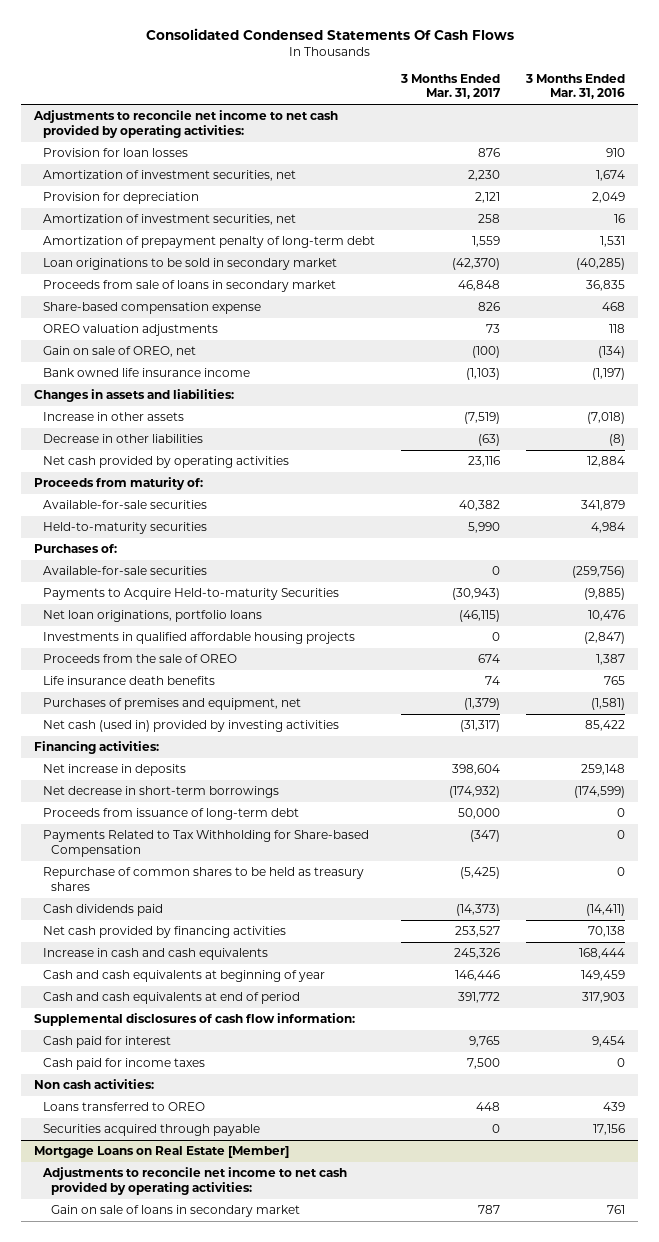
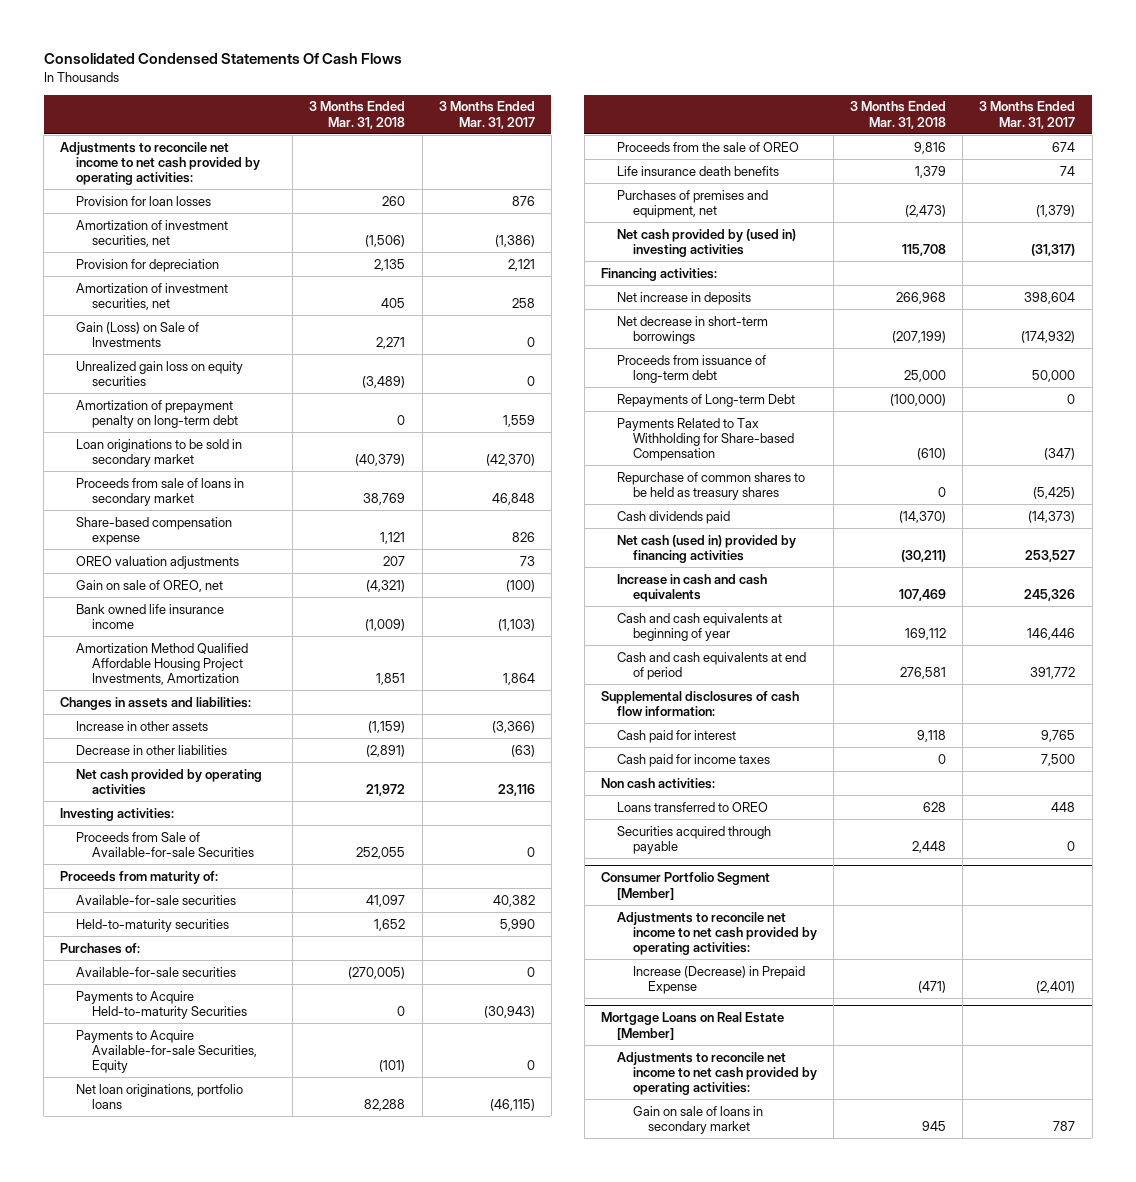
- | 3 Months Ended Mar. 31, 2017 | 3 Months Ended Mar. 31, 2016
+ | 3 Months Ended Mar. 31, 2018 | 3 Months Ended Mar. 31, 2017
- Amortization of investment securities, net | 2,230 | 1,674
+ Amortization of investment securities, net | (1,506) | (1,386)
- Amortization of prepayment penalty of long-term debt | 1,559 | 1,531
+ Gain (Loss) on Sale of Investments | 2,271 | 0
+ Unrealized gain loss on equity securities | (3,489) | 0
+ Amortization of prepayment penalty on long-term debt | 0 | 1,559
+ Amortization Method Qualified Affordable Housing Project Investments, Amortization | 1,851 | 1,864
- Increase in other assets | (7,519) | (7,018)
+ Increase in other assets | (1,159) | (3,366)
+ Investing activities:
+ Proceeds from Sale of Available-for-sale Securities | 252,055 | 0
+ Payments to Acquire Available-for-sale Securities, Equity | (101) | 0
- Investments in qualified affordable housing projects | 0 | (2,847)
- Net cash (used in) provided by investing activities | (31,317) | 85,422
+ Net cash provided by (used in) investing activities | 115,708 | (31,317)
+ Repayments of Long-term Debt | (100,000) | 0
- Net cash provided by financing activities | 253,527 | 70,138
+ Net cash (used in) provided by financing activities | (30,211) | 253,527
+ Consumer Portfolio Segment [Member]
+ Adjustments to reconcile net income to net cash provided by operating activities:
+ Increase (Decrease) in Prepaid Expense | (471) | (2,401)

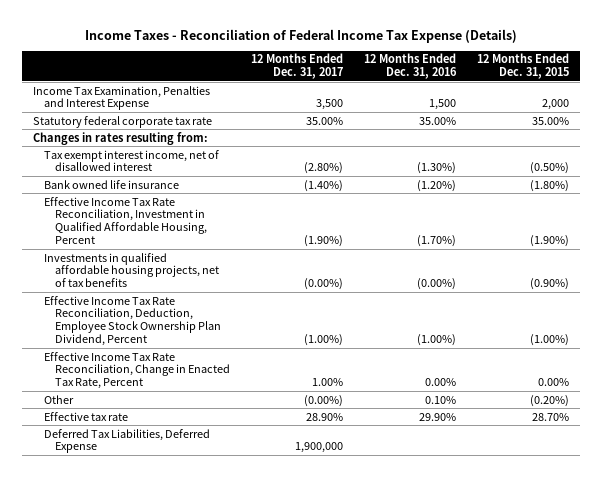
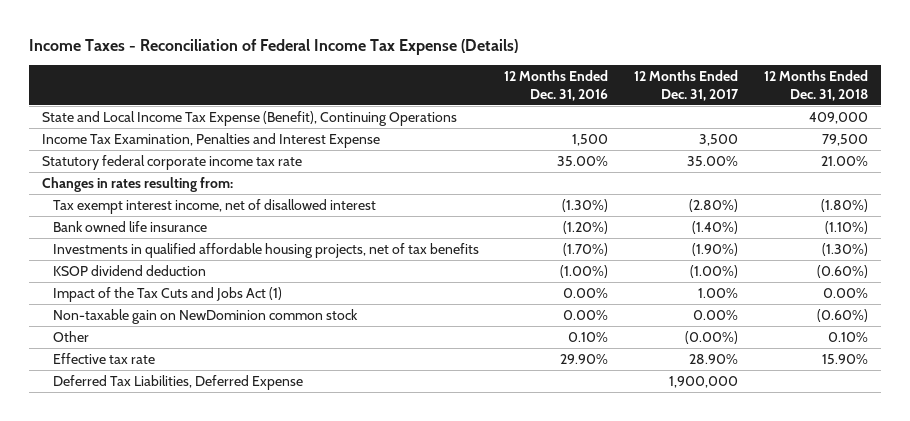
- | 12 Months Ended Dec. 31, 2017 | 12 Months Ended Dec. 31, 2016 | 12 Months Ended Dec. 31, 2015
+ | 12 Months Ended Dec. 31, 2016 | 12 Months Ended Dec. 31, 2017 | 12 Months Ended Dec. 31, 2018
+ State and Local Income Tax Expense (Benefit), Continuing Operations | | | 409,000
- Statutory federal corporate tax rate | 35.00% | 35.00% | 35.00%
+ Statutory federal corporate income tax rate | 35.00% | 35.00% | 21.00%
- Effective Income Tax Rate Reconciliation, Investment in Qualified Affordable Housing, Percent | (1.90%) | (1.70%) | (1.90%)
- Investments in qualified affordable housing projects, net of tax benefits | (0.00%) | (0.00%) | (0.90%)
- Effective Income Tax Rate Reconciliation, Deduction, Employee Stock Ownership Plan Dividend, Percent | (1.00%) | (1.00%) | (1.00%)
- Effective Income Tax Rate Reconciliation, Change in Enacted Tax Rate, Percent | 1.00% | 0.00% | 0.00%
+ Investments in qualified affordable housing projects, net of tax benefits | (1.70%) | (1.90%) | (1.30%)
+ KSOP dividend deduction | (1.00%) | (1.00%) | (0.60%)
+ Impact of the Tax Cuts and Jobs Act (1) | 0.00% | 1.00% | 0.00%
+ Non-taxable gain on NewDominion common stock | 0.00% | 0.00% | (0.60%)

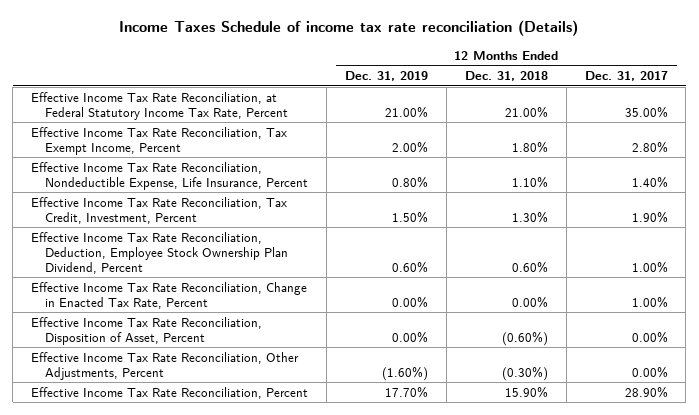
- Income Taxes - Reconciliation of Federal Income Tax Expense (Details)
+ Income Taxes Schedule of income tax rate reconciliation (Details)
- | 12 Months Ended Dec. 31, 2016 | 12 Months Ended Dec. 31, 2017 | 12 Months Ended Dec. 31, 2018
+ | 12 Months Ended Dec. 31, 2019 | 12 Months Ended Dec. 31, 2018 | 12 Months Ended Dec. 31, 2017
- State and Local Income Tax Expense (Benefit), Continuing Operations | | | 409,000
- Income Tax Examination, Penalties and Interest Expense | 1,500 | 3,500 | 79,500
- Statutory federal corporate income tax rate | 35.00% | 35.00% | 21.00%
- Changes in rates resulting from:
- Tax exempt interest income, net of disallowed interest | (1.30%) | (2.80%) | (1.80%)
- Bank owned life insurance | (1.20%) | (1.40%) | (1.10%)
- Investments in qualified affordable housing projects, net of tax benefits | (1.70%) | (1.90%) | (1.30%)
- KSOP dividend deduction | (1.00%) | (1.00%) | (0.60%)
- Impact of the Tax Cuts and Jobs Act (1) | 0.00% | 1.00% | 0.00%
- Non-taxable gain on NewDominion common stock | 0.00% | 0.00% | (0.60%)
- Other | 0.10% | (0.00%) | 0.10%
- Effective tax rate | 29.90% | 28.90% | 15.90%
- Deferred Tax Liabilities, Deferred Expense | | 1,900,000 |
+ Effective Income Tax Rate Reconciliation, at Federal Statutory Income Tax Rate, Percent | 21.00% | 21.00% | 35.00%
+ Effective Income Tax Rate Reconciliation, Tax Exempt Income, Percent | 2.00% | 1.80% | 2.80%
+ Effective Income Tax Rate Reconciliation, Nondeductible Expense, Life Insurance, Percent | 0.80% | 1.10% | 1.40%
+ Effective Income Tax Rate Reconciliation, Tax Credit, Investment, Percent | 1.50% | 1.30% | 1.90%
+ Effective Income Tax Rate Reconciliation, Deduction, Employee Stock Ownership Plan Dividend, Percent | 0.60% | 0.60% | 1.00%
+ Effective Income Tax Rate Reconciliation, Change in Enacted Tax Rate, Percent | 0.00% | 0.00% | 1.00%
+ Effective Income Tax Rate Reconciliation, Disposition of Asset, Percent | 0.00% | (0.60%) | 0.00%
+ Effective Income Tax Rate Reconciliation, Other Adjustments, Percent | (1.60%) | (0.30%) | 0.00%
+ Effective Income Tax Rate Reconciliation, Percent | 17.70% | 15.90% | 28.90%

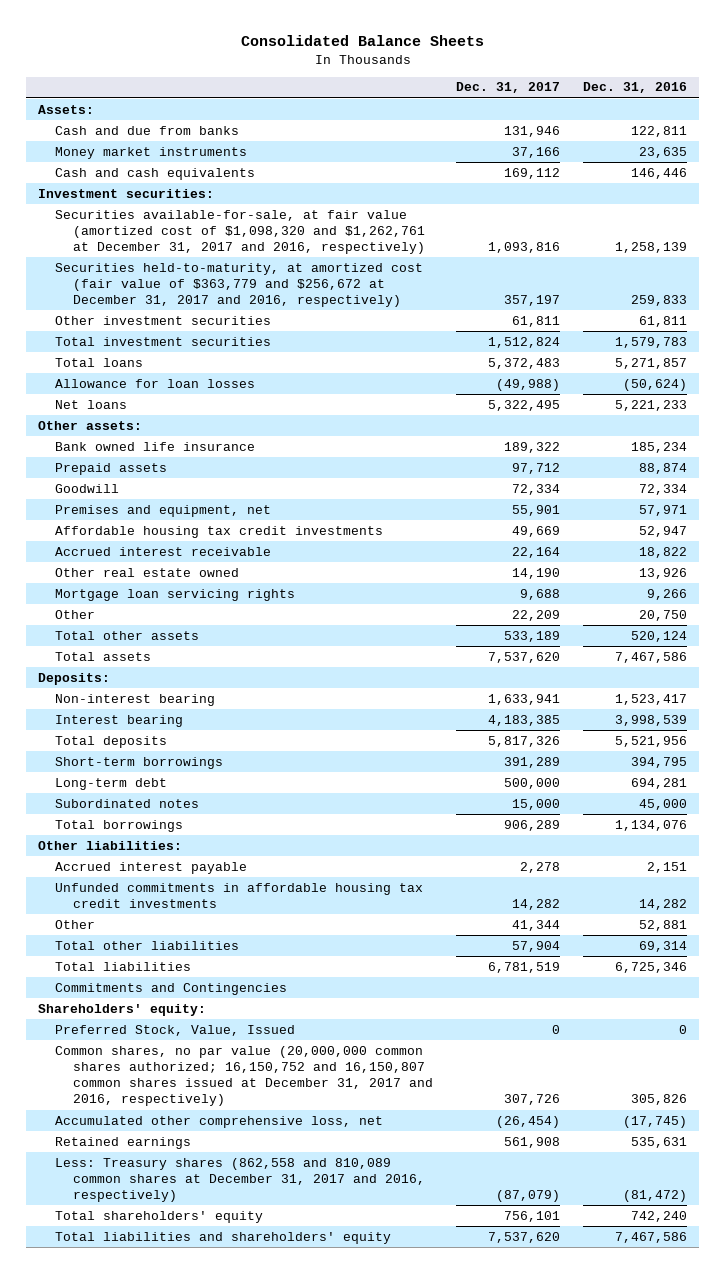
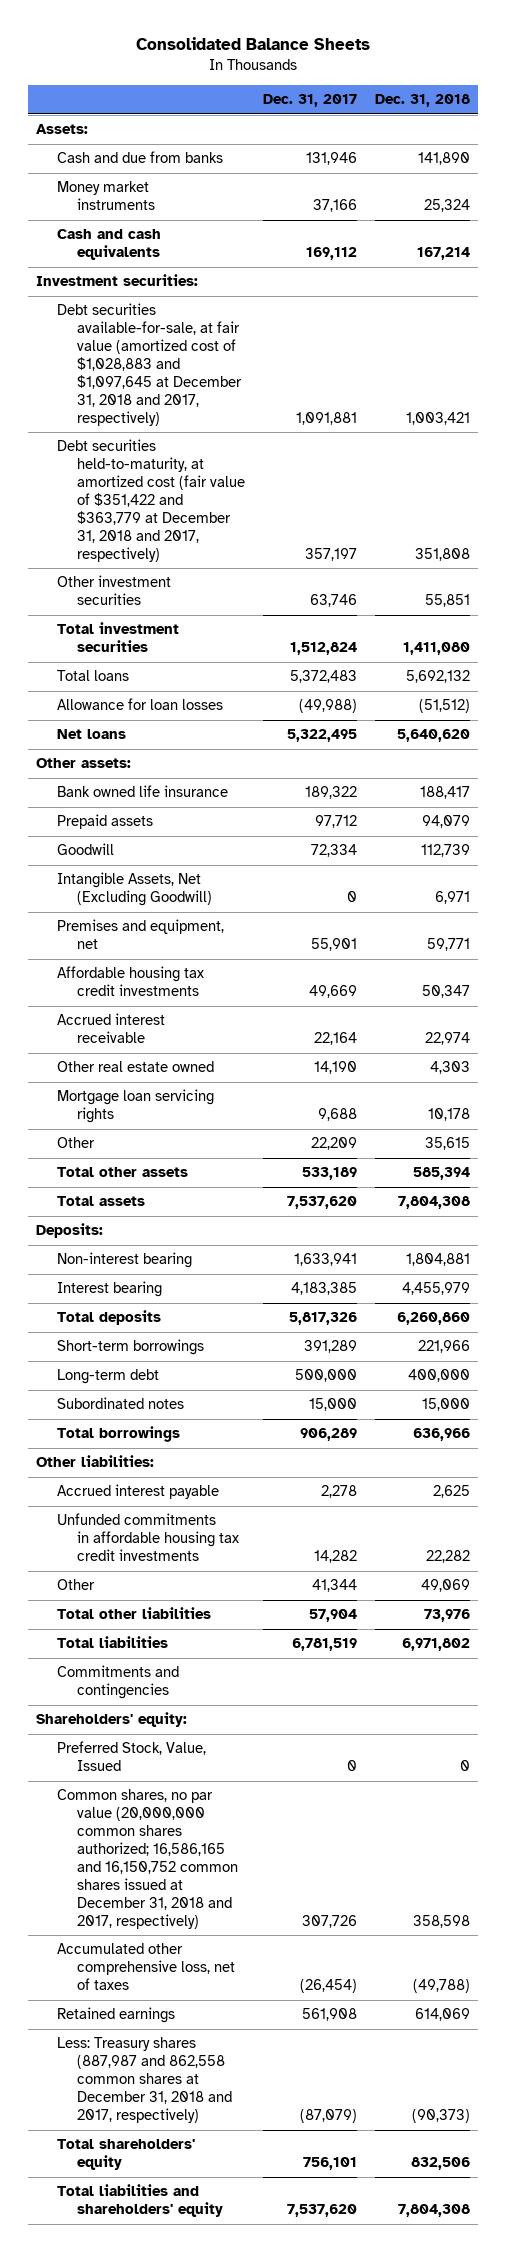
- | Dec. 31, 2017 | Dec. 31, 2016
+ | Dec. 31, 2017 | Dec. 31, 2018
- Securities available-for-sale, at fair value (amortized cost of $1,098,320 and $1,262,761 at December 31, 2017 and 2016, respectively) | 1,093,816 | 1,258,139
- Securities held-to-maturity, at amortized cost (fair value of $363,779 and $256,672 at December 31, 2017 and 2016, respectively) | 357,197 | 259,833
- Other investment securities | 61,811 | 61,811
+ Debt securities available-for-sale, at fair value (amortized cost of $1,028,883 and $1,097,645 at December 31, 2018 and 2017, respectively) | 1,091,881 | 1,003,421
+ Debt securities held-to-maturity, at amortized cost (fair value of $351,422 and $363,779 at December 31, 2018 and 2017, respectively) | 357,197 | 351,808
+ Other investment securities | 63,746 | 55,851
+ Intangible Assets, Net (Excluding Goodwill) | 0 | 6,971
- Commitments and Contingencies
+ Commitments and contingencies
- Common shares, no par value (20,000,000 common shares authorized; 16,150,752 and 16,150,807 common shares issued at December 31, 2017 and 2016, respectively) | 307,726 | 305,826
- Accumulated other comprehensive loss, net | (26,454) | (17,745)
+ Common shares, no par value (20,000,000 common shares authorized; 16,586,165 and 16,150,752 common shares issued at December 31, 2018 and 2017, respectively) | 307,726 | 358,598
+ Accumulated other comprehensive loss, net of taxes | (26,454) | (49,788)
- Less: Treasury shares (862,558 and 810,089 common shares at December 31, 2017 and 2016, respectively) | (87,079) | (81,472)
+ Less: Treasury shares (887,987 and 862,558 common shares at December 31, 2018 and 2017, respectively) | (87,079) | (90,373)

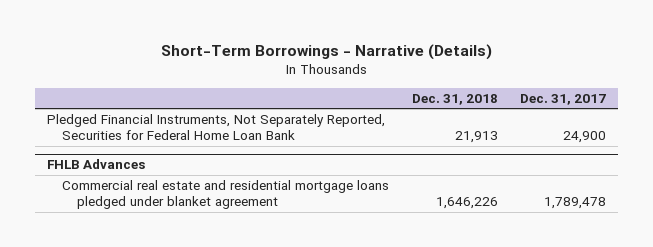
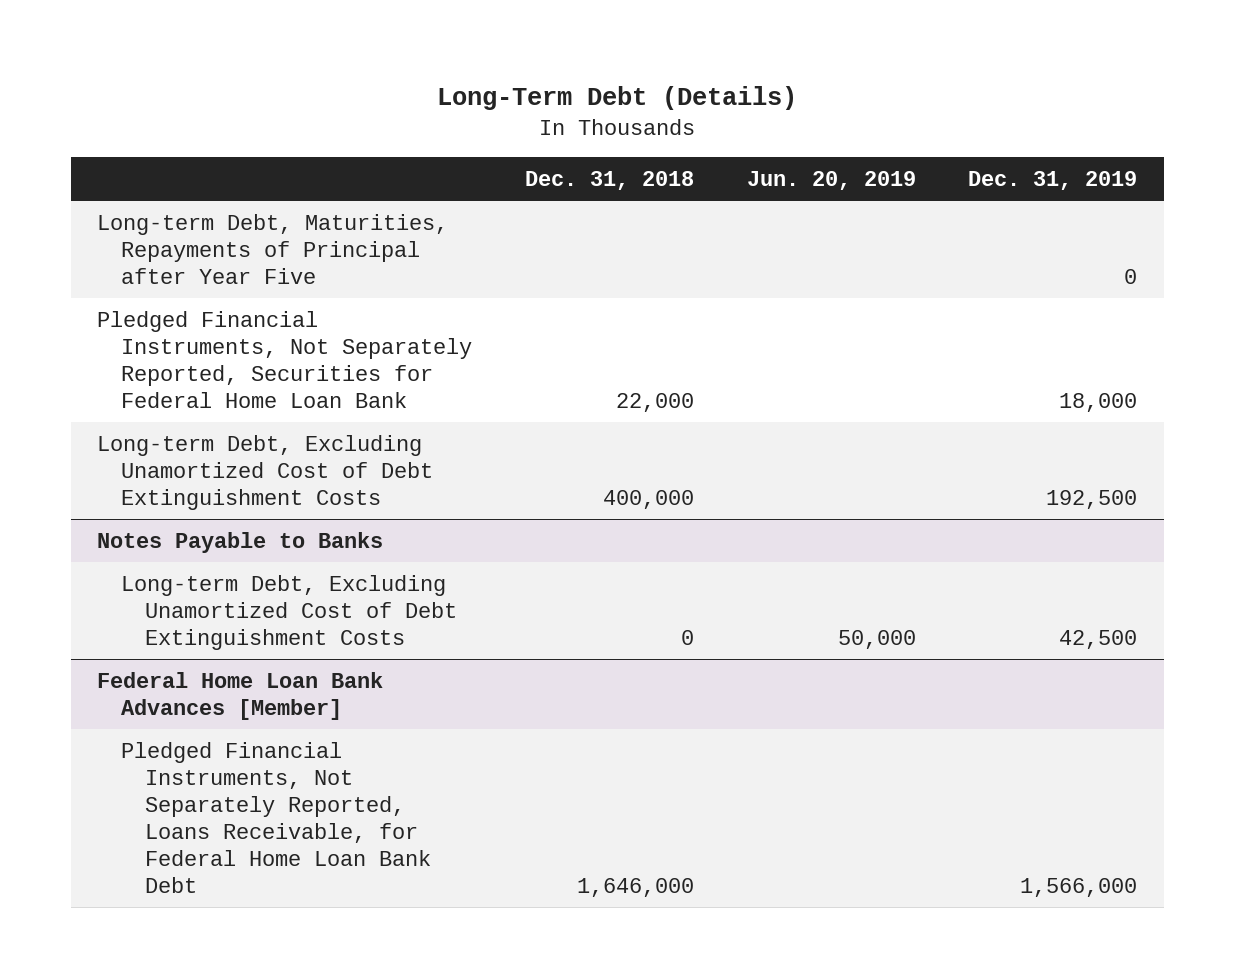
- Short-Term Borrowings - Narrative (Details)
+ Long-Term Debt (Details)
- | Dec. 31, 2018 | Dec. 31, 2017
+ | Dec. 31, 2018 | Jun. 20, 2019 | Dec. 31, 2019
- Pledged Financial Instruments, Not Separately Reported, Securities for Federal Home Loan Bank | 21,913 | 24,900
- FHLB Advances
- Commercial real estate and residential mortgage loans pledged under blanket agreement | 1,646,226 | 1,789,478
+ Long-term Debt, Maturities, Repayments of Principal after Year Five | | | 0
+ Pledged Financial Instruments, Not Separately Reported, Securities for Federal Home Loan Bank | 22,000 | | 18,000
+ Long-term Debt, Excluding Unamortized Cost of Debt Extinguishment Costs | 400,000 | | 192,500
+ Notes Payable to Banks
+ Long-term Debt, Excluding Unamortized Cost of Debt Extinguishment Costs | 0 | 50,000 | 42,500
+ Federal Home Loan Bank Advances [Member]
+ Pledged Financial Instruments, Not Separately Reported, Loans Receivable, for Federal Home Loan Bank Debt | 1,646,000 | | 1,566,000

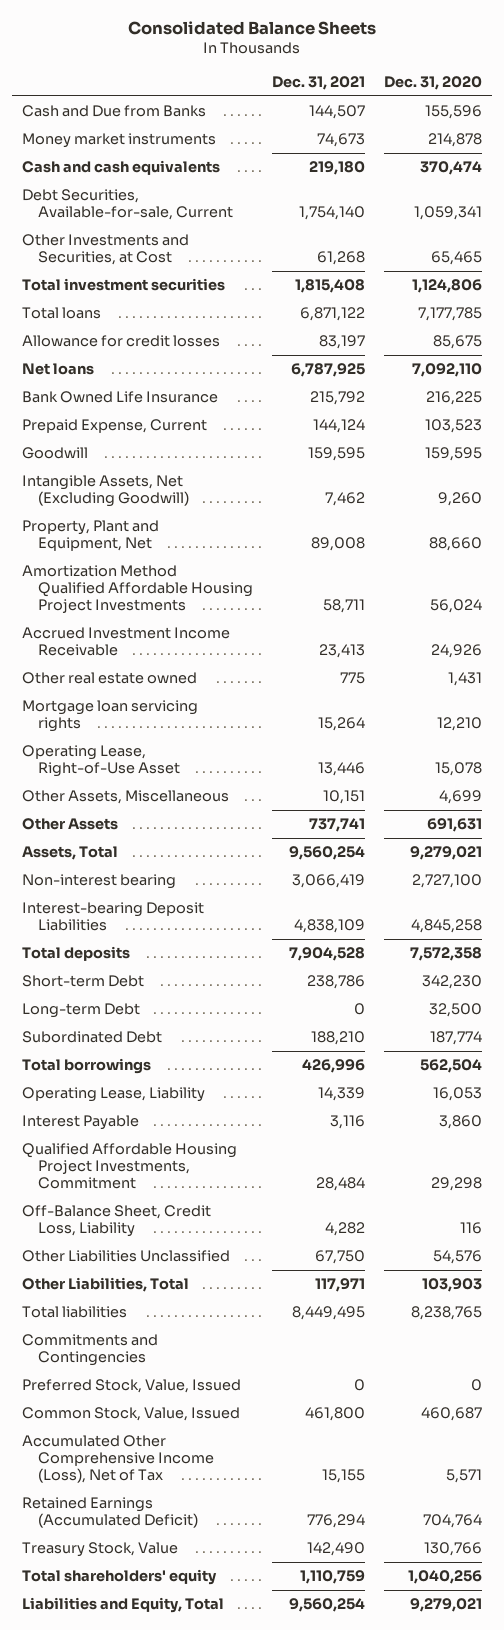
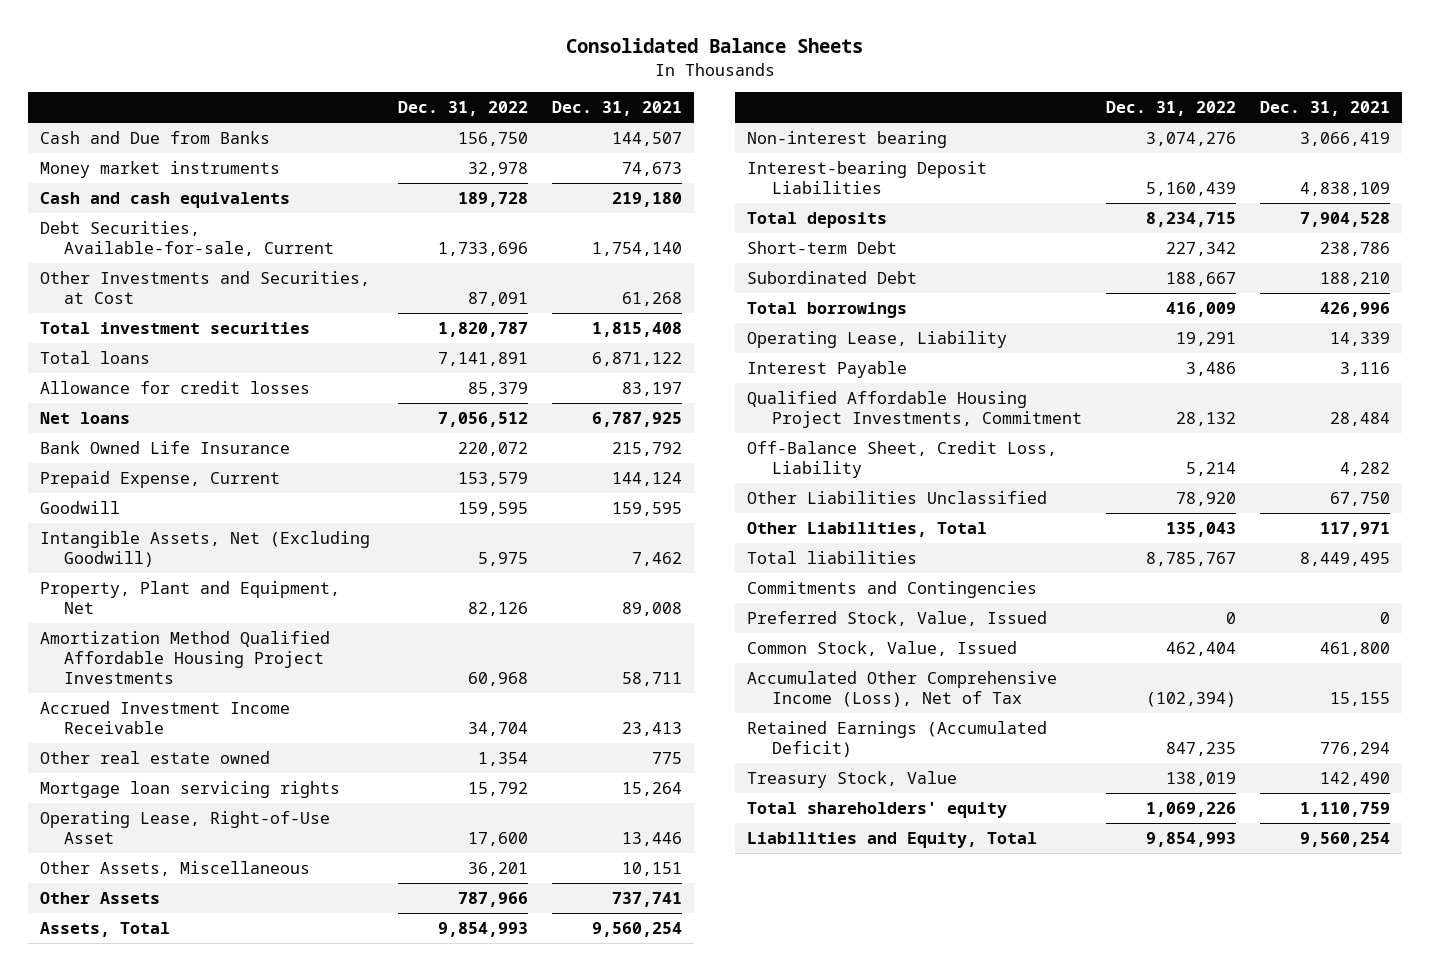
- | Dec. 31, 2021 | Dec. 31, 2020
+ | Dec. 31, 2022 | Dec. 31, 2021
- Long-term Debt | 0 | 32,500

